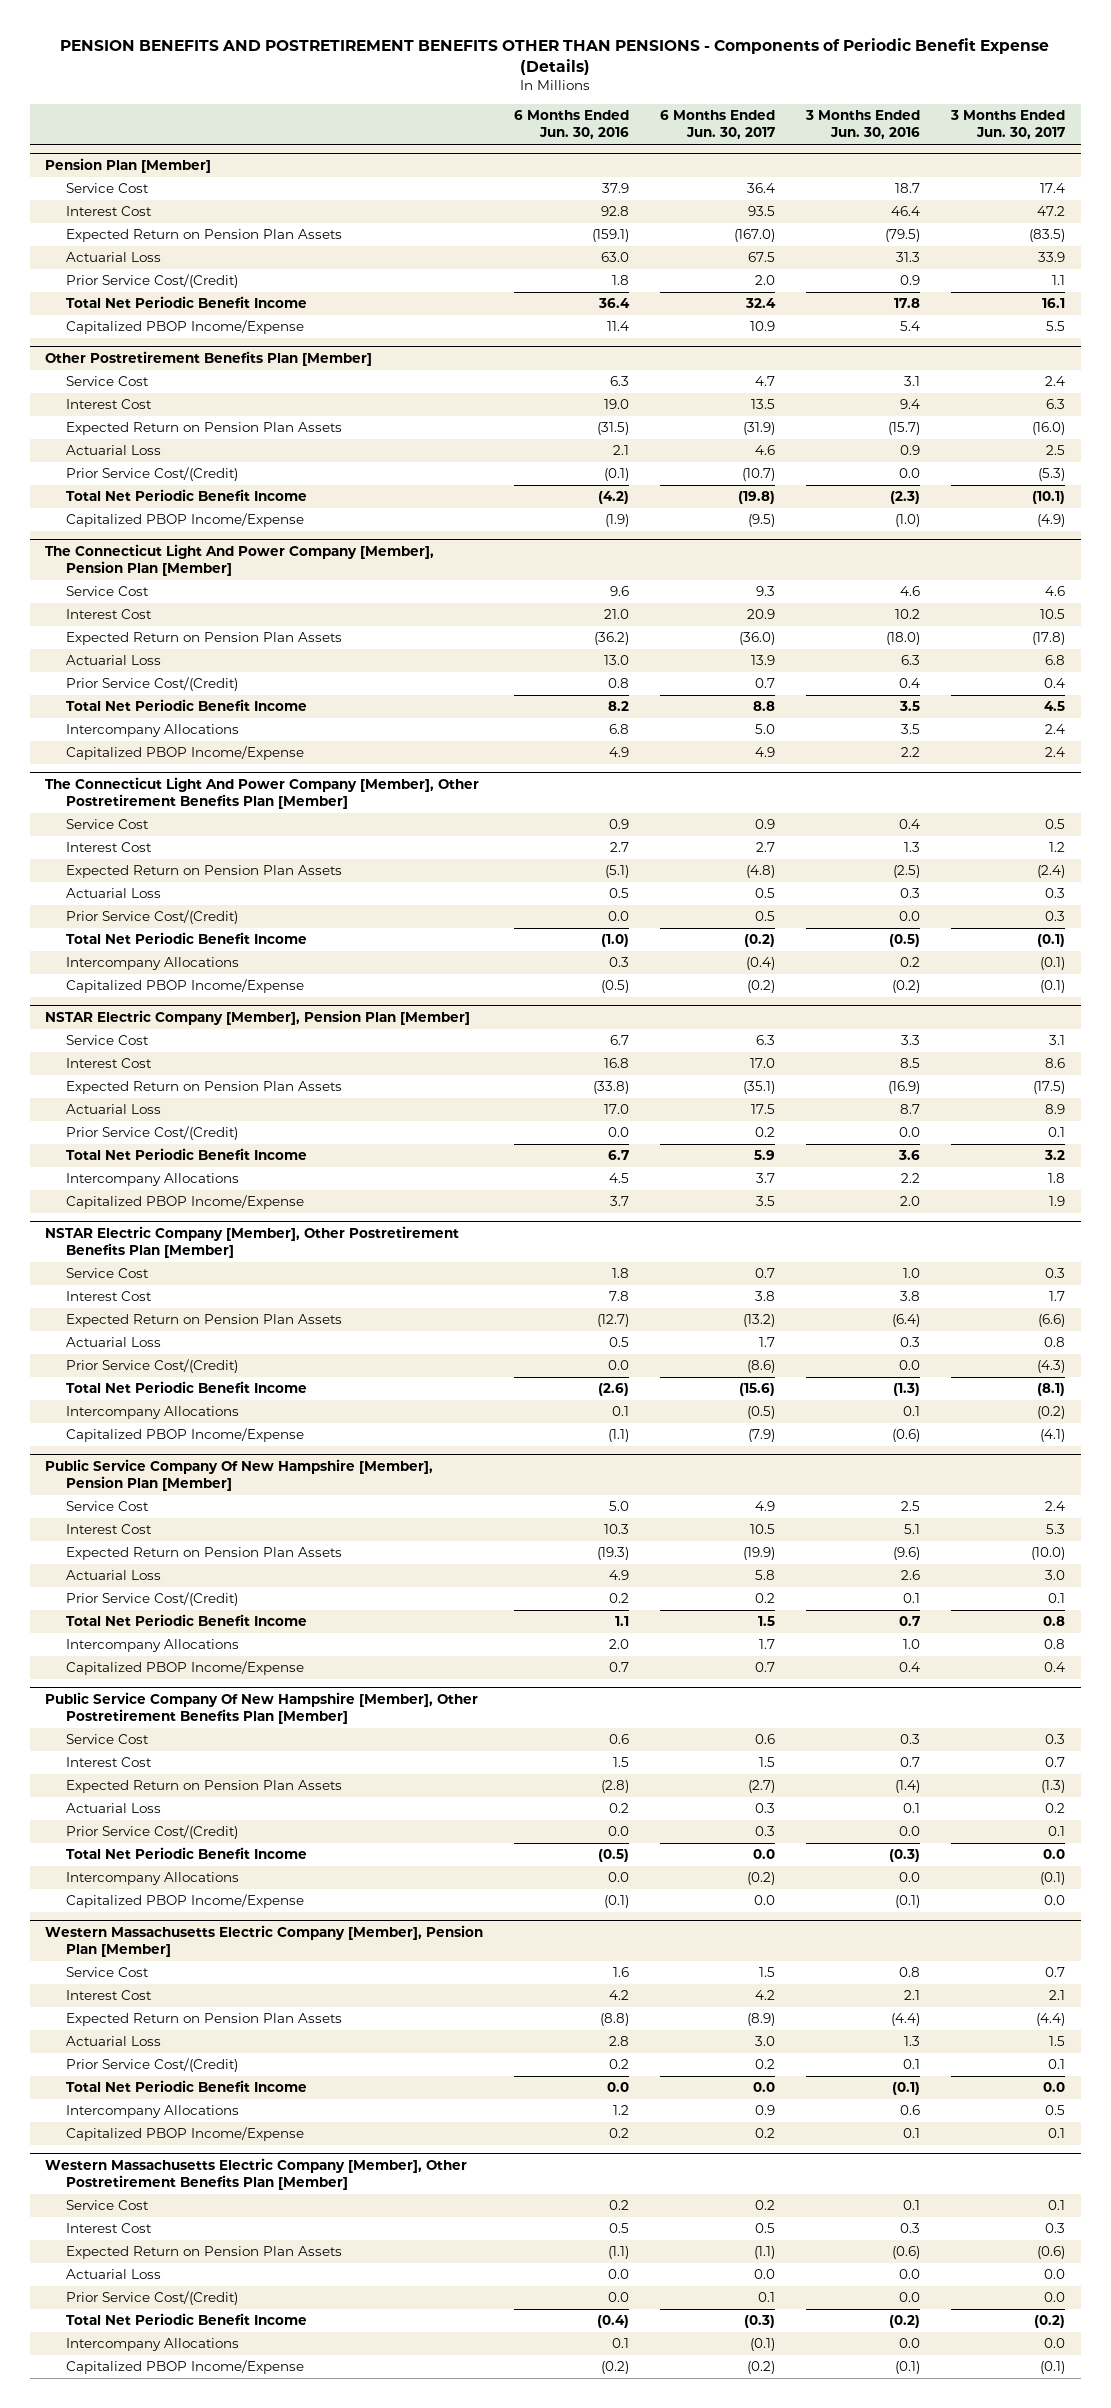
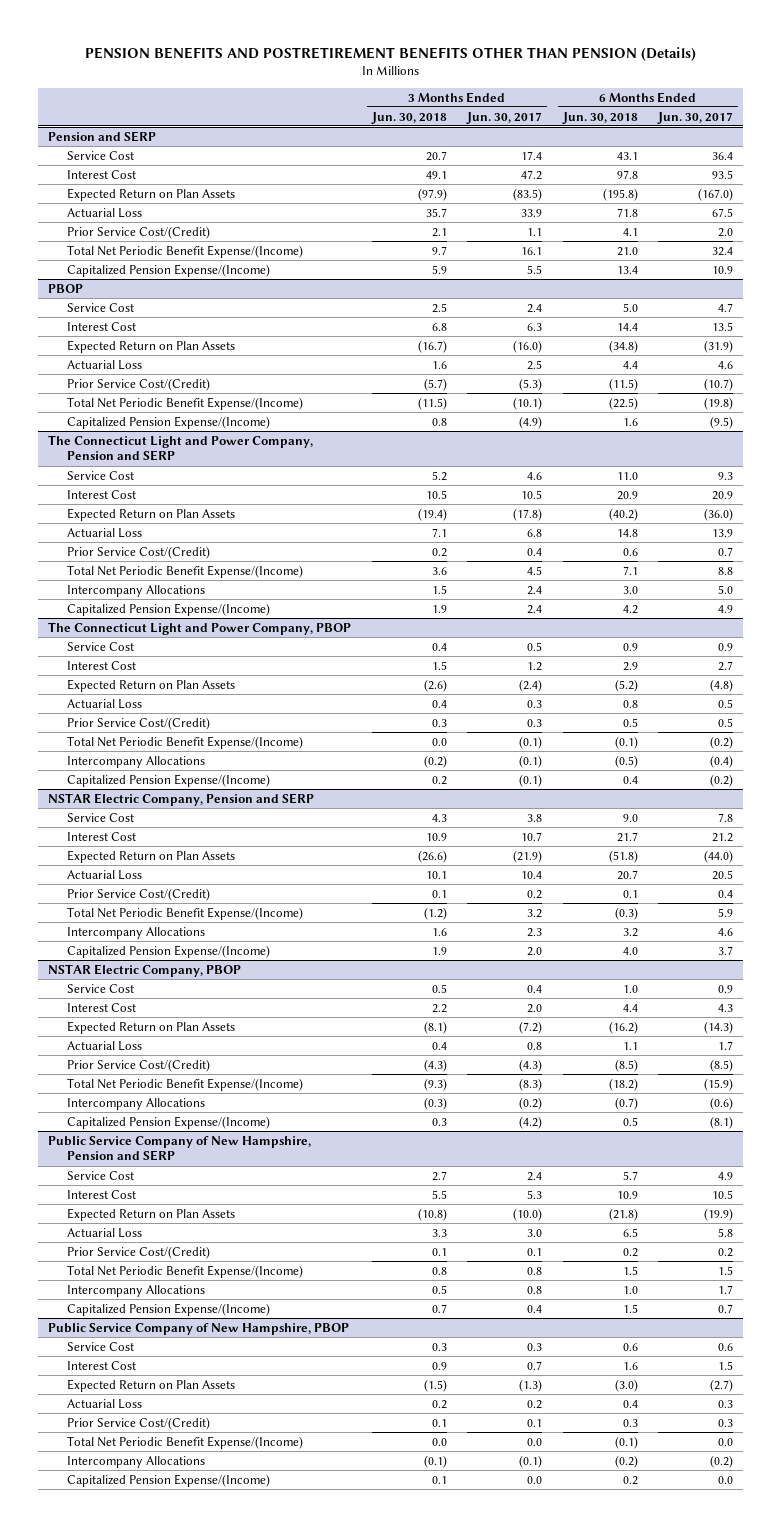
- PENSION BENEFITS AND POSTRETIREMENT BENEFITS OTHER THAN PENSIONS - Components of Periodic Benefit Expense (Details)
+ PENSION BENEFITS AND POSTRETIREMENT BENEFITS OTHER THAN PENSION (Details)
- | 6 Months Ended Jun. 30, 2016 | 6 Months Ended Jun. 30, 2017 | 3 Months Ended Jun. 30, 2016 | 3 Months Ended Jun. 30, 2017
+ | 3 Months Ended Jun. 30, 2018 | 3 Months Ended Jun. 30, 2017 | 6 Months Ended Jun. 30, 2018 | 6 Months Ended Jun. 30, 2017
- Pension Plan [Member]
+ Pension and SERP
- Expected Return on Pension Plan Assets | (159.1) | (167.0) | (79.5) | (83.5)
+ Expected Return on Plan Assets | (97.9) | (83.5) | (195.8) | (167.0)
- Total Net Periodic Benefit Income | 36.4 | 32.4 | 17.8 | 16.1
- Capitalized PBOP Income/Expense | 11.4 | 10.9 | 5.4 | 5.5
- Other Postretirement Benefits Plan [Member]
+ Total Net Periodic Benefit Expense/(Income) | 9.7 | 16.1 | 21.0 | 32.4
+ Capitalized Pension Expense/(Income) | 5.9 | 5.5 | 13.4 | 10.9
+ PBOP
- Expected Return on Pension Plan Assets | (31.5) | (31.9) | (15.7) | (16.0)
+ Expected Return on Plan Assets | (16.7) | (16.0) | (34.8) | (31.9)
- Total Net Periodic Benefit Income | (4.2) | (19.8) | (2.3) | (10.1)
- Capitalized PBOP Income/Expense | (1.9) | (9.5) | (1.0) | (4.9)
- The Connecticut Light And Power Company [Member], Pension Plan [Member]
+ Total Net Periodic Benefit Expense/(Income) | (11.5) | (10.1) | (22.5) | (19.8)
+ Capitalized Pension Expense/(Income) | 0.8 | (4.9) | 1.6 | (9.5)
+ The Connecticut Light and Power Company, Pension and SERP
- Expected Return on Pension Plan Assets | (36.2) | (36.0) | (18.0) | (17.8)
+ Expected Return on Plan Assets | (19.4) | (17.8) | (40.2) | (36.0)
- Total Net Periodic Benefit Income | 8.2 | 8.8 | 3.5 | 4.5
+ Total Net Periodic Benefit Expense/(Income) | 3.6 | 4.5 | 7.1 | 8.8
- Capitalized PBOP Income/Expense | 4.9 | 4.9 | 2.2 | 2.4
- The Connecticut Light And Power Company [Member], Other Postretirement Benefits Plan [Member]
+ Capitalized Pension Expense/(Income) | 1.9 | 2.4 | 4.2 | 4.9
+ The Connecticut Light and Power Company, PBOP
- Expected Return on Pension Plan Assets | (5.1) | (4.8) | (2.5) | (2.4)
+ Expected Return on Plan Assets | (2.6) | (2.4) | (5.2) | (4.8)
- Total Net Periodic Benefit Income | (1.0) | (0.2) | (0.5) | (0.1)
+ Total Net Periodic Benefit Expense/(Income) | 0.0 | (0.1) | (0.1) | (0.2)
- Capitalized PBOP Income/Expense | (0.5) | (0.2) | (0.2) | (0.1)
- NSTAR Electric Company [Member], Pension Plan [Member]
- Service Cost | 6.7 | 6.3 | 3.3 | 3.1
- Interest Cost | 16.8 | 17.0 | 8.5 | 8.6
- Expected Return on Pension Plan Assets | (33.8) | (35.1) | (16.9) | (17.5)
- Actuarial Loss | 17.0 | 17.5 | 8.7 | 8.9
- Prior Service Cost/(Credit) | 0.0 | 0.2 | 0.0 | 0.1
- Total Net Periodic Benefit Income | 6.7 | 5.9 | 3.6 | 3.2
- Intercompany Allocations | 4.5 | 3.7 | 2.2 | 1.8
- Capitalized PBOP Income/Expense | 3.7 | 3.5 | 2.0 | 1.9
- NSTAR Electric Company [Member], Other Postretirement Benefits Plan [Member]
- Service Cost | 1.8 | 0.7 | 1.0 | 0.3
- Interest Cost | 7.8 | 3.8 | 3.8 | 1.7
- Expected Return on Pension Plan Assets | (12.7) | (13.2) | (6.4) | (6.6)
+ Capitalized Pension Expense/(Income) | 0.2 | (0.1) | 0.4 | (0.2)
+ NSTAR Electric Company, Pension and SERP
+ Service Cost | 4.3 | 3.8 | 9.0 | 7.8
+ Interest Cost | 10.9 | 10.7 | 21.7 | 21.2
+ Expected Return on Plan Assets | (26.6) | (21.9) | (51.8) | (44.0)
+ Actuarial Loss | 10.1 | 10.4 | 20.7 | 20.5
+ Prior Service Cost/(Credit) | 0.1 | 0.2 | 0.1 | 0.4
+ Total Net Periodic Benefit Expense/(Income) | (1.2) | 3.2 | (0.3) | 5.9
+ Intercompany Allocations | 1.6 | 2.3 | 3.2 | 4.6
+ Capitalized Pension Expense/(Income) | 1.9 | 2.0 | 4.0 | 3.7
+ NSTAR Electric Company, PBOP
+ Service Cost | 0.5 | 0.4 | 1.0 | 0.9
+ Interest Cost | 2.2 | 2.0 | 4.4 | 4.3
+ Expected Return on Plan Assets | (8.1) | (7.2) | (16.2) | (14.3)
- Prior Service Cost/(Credit) | 0.0 | (8.6) | 0.0 | (4.3)
- Total Net Periodic Benefit Income | (2.6) | (15.6) | (1.3) | (8.1)
- Intercompany Allocations | 0.1 | (0.5) | 0.1 | (0.2)
- Capitalized PBOP Income/Expense | (1.1) | (7.9) | (0.6) | (4.1)
- Public Service Company Of New Hampshire [Member], Pension Plan [Member]
+ Prior Service Cost/(Credit) | (4.3) | (4.3) | (8.5) | (8.5)
+ Total Net Periodic Benefit Expense/(Income) | (9.3) | (8.3) | (18.2) | (15.9)
+ Intercompany Allocations | (0.3) | (0.2) | (0.7) | (0.6)
+ Capitalized Pension Expense/(Income) | 0.3 | (4.2) | 0.5 | (8.1)
+ Public Service Company of New Hampshire, Pension and SERP
- Expected Return on Pension Plan Assets | (19.3) | (19.9) | (9.6) | (10.0)
+ Expected Return on Plan Assets | (10.8) | (10.0) | (21.8) | (19.9)
- Total Net Periodic Benefit Income | 1.1 | 1.5 | 0.7 | 0.8
+ Total Net Periodic Benefit Expense/(Income) | 0.8 | 0.8 | 1.5 | 1.5
- Capitalized PBOP Income/Expense | 0.7 | 0.7 | 0.4 | 0.4
- Public Service Company Of New Hampshire [Member], Other Postretirement Benefits Plan [Member]
+ Capitalized Pension Expense/(Income) | 0.7 | 0.4 | 1.5 | 0.7
+ Public Service Company of New Hampshire, PBOP
- Expected Return on Pension Plan Assets | (2.8) | (2.7) | (1.4) | (1.3)
+ Expected Return on Plan Assets | (1.5) | (1.3) | (3.0) | (2.7)
- Total Net Periodic Benefit Income | (0.5) | 0.0 | (0.3) | 0.0
+ Total Net Periodic Benefit Expense/(Income) | 0.0 | 0.0 | (0.1) | 0.0
- Capitalized PBOP Income/Expense | (0.1) | 0.0 | (0.1) | 0.0
- Western Massachusetts Electric Company [Member], Pension Plan [Member]
- Service Cost | 1.6 | 1.5 | 0.8 | 0.7
- Interest Cost | 4.2 | 4.2 | 2.1 | 2.1
- Expected Return on Pension Plan Assets | (8.8) | (8.9) | (4.4) | (4.4)
- Actuarial Loss | 2.8 | 3.0 | 1.3 | 1.5
- Prior Service Cost/(Credit) | 0.2 | 0.2 | 0.1 | 0.1
- Total Net Periodic Benefit Income | 0.0 | 0.0 | (0.1) | 0.0
- Intercompany Allocations | 1.2 | 0.9 | 0.6 | 0.5
- Capitalized PBOP Income/Expense | 0.2 | 0.2 | 0.1 | 0.1
- Western Massachusetts Electric Company [Member], Other Postretirement Benefits Plan [Member]
- Service Cost | 0.2 | 0.2 | 0.1 | 0.1
- Interest Cost | 0.5 | 0.5 | 0.3 | 0.3
- Expected Return on Pension Plan Assets | (1.1) | (1.1) | (0.6) | (0.6)
- Actuarial Loss | 0.0 | 0.0 | 0.0 | 0.0
- Prior Service Cost/(Credit) | 0.0 | 0.1 | 0.0 | 0.0
- Total Net Periodic Benefit Income | (0.4) | (0.3) | (0.2) | (0.2)
- Intercompany Allocations | 0.1 | (0.1) | 0.0 | 0.0
- Capitalized PBOP Income/Expense | (0.2) | (0.2) | (0.1) | (0.1)
+ Capitalized Pension Expense/(Income) | 0.1 | 0.0 | 0.2 | 0.0

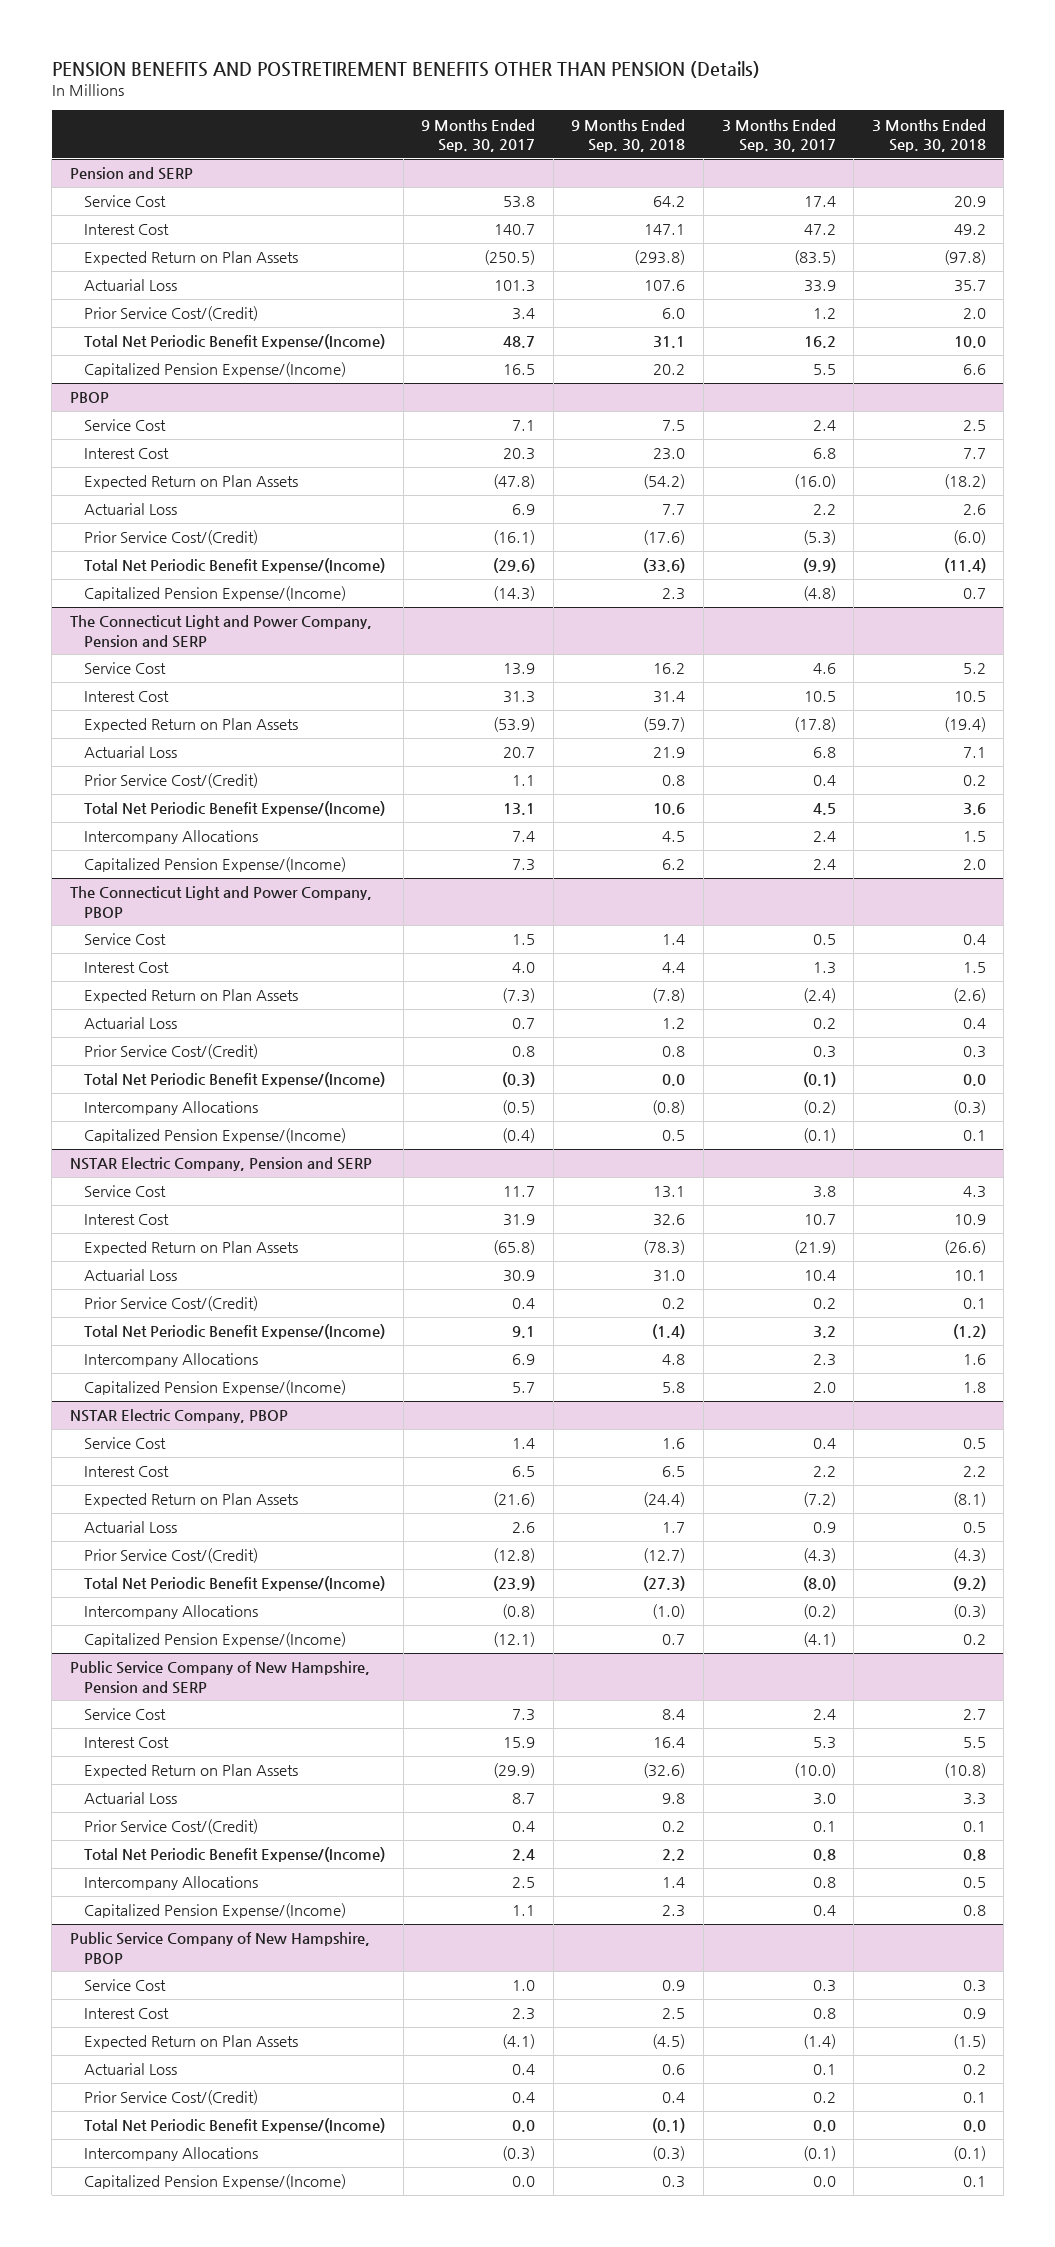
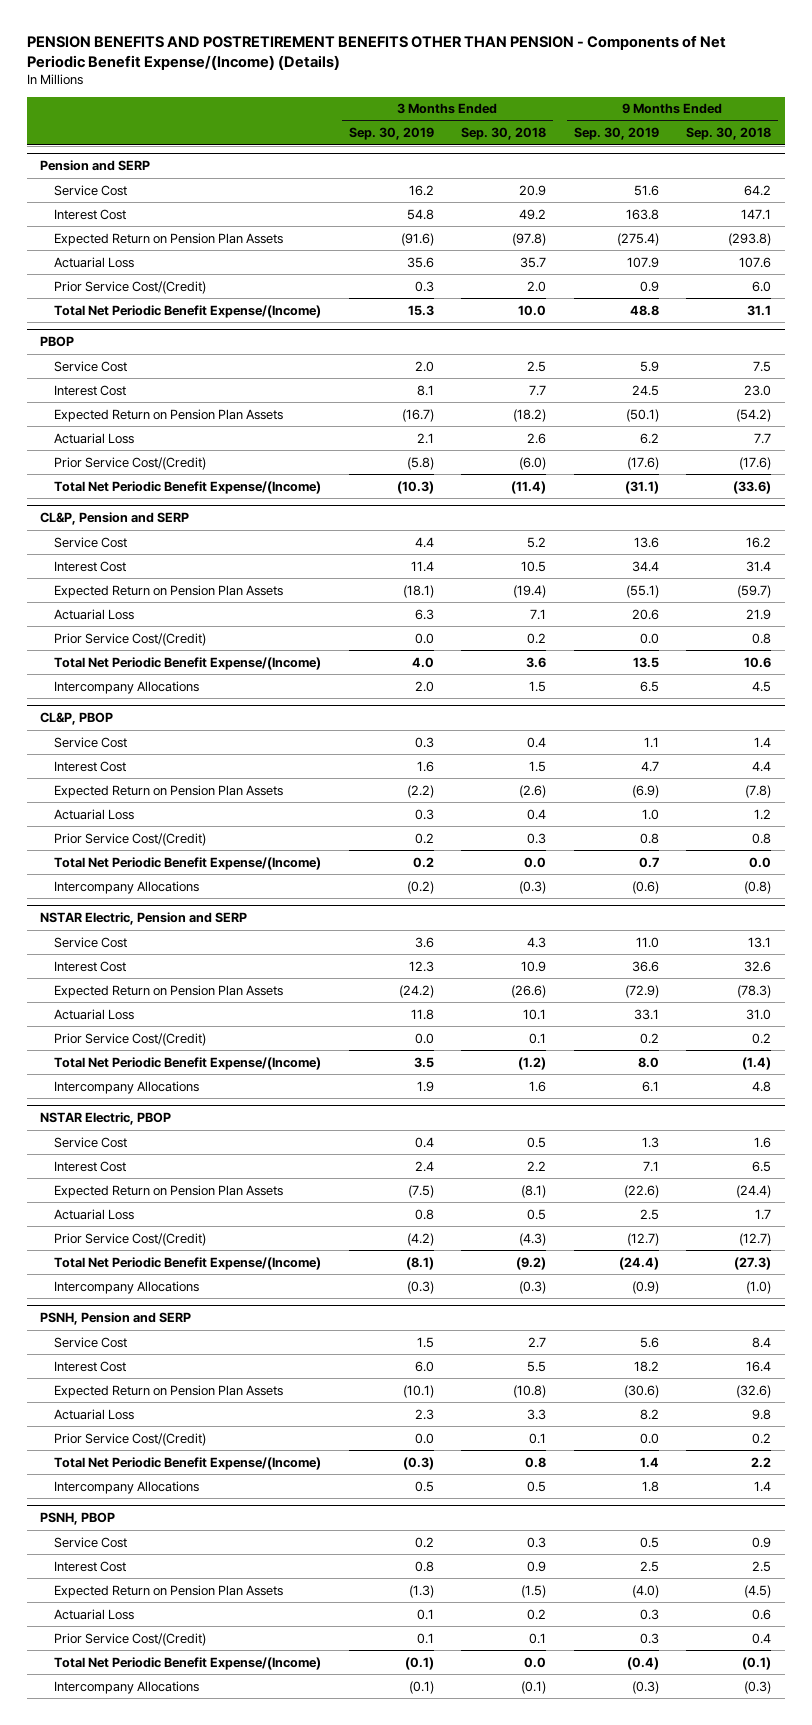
- PENSION BENEFITS AND POSTRETIREMENT BENEFITS OTHER THAN PENSION (Details)
+ PENSION BENEFITS AND POSTRETIREMENT BENEFITS OTHER THAN PENSION - Components of Net Periodic Benefit Expense/(Income) (Details)
- | 9 Months Ended Sep. 30, 2017 | 9 Months Ended Sep. 30, 2018 | 3 Months Ended Sep. 30, 2017 | 3 Months Ended Sep. 30, 2018
+ | 3 Months Ended Sep. 30, 2019 | 3 Months Ended Sep. 30, 2018 | 9 Months Ended Sep. 30, 2019 | 9 Months Ended Sep. 30, 2018
@ Pension and SERP
- Expected Return on Plan Assets | (250.5) | (293.8) | (83.5) | (97.8)
+ Expected Return on Pension Plan Assets | (91.6) | (97.8) | (275.4) | (293.8)
- Capitalized Pension Expense/(Income) | 16.5 | 20.2 | 5.5 | 6.6
@ PBOP
- Expected Return on Plan Assets | (47.8) | (54.2) | (16.0) | (18.2)
+ Expected Return on Pension Plan Assets | (16.7) | (18.2) | (50.1) | (54.2)
- Capitalized Pension Expense/(Income) | (14.3) | 2.3 | (4.8) | 0.7
- The Connecticut Light and Power Company, Pension and SERP
+ CL&P, Pension and SERP
- Expected Return on Plan Assets | (53.9) | (59.7) | (17.8) | (19.4)
+ Expected Return on Pension Plan Assets | (18.1) | (19.4) | (55.1) | (59.7)
- Capitalized Pension Expense/(Income) | 7.3 | 6.2 | 2.4 | 2.0
- The Connecticut Light and Power Company, PBOP
+ CL&P, PBOP
- Expected Return on Plan Assets | (7.3) | (7.8) | (2.4) | (2.6)
+ Expected Return on Pension Plan Assets | (2.2) | (2.6) | (6.9) | (7.8)
- Capitalized Pension Expense/(Income) | (0.4) | 0.5 | (0.1) | 0.1
- NSTAR Electric Company, Pension and SERP
+ NSTAR Electric, Pension and SERP
- Expected Return on Plan Assets | (65.8) | (78.3) | (21.9) | (26.6)
+ Expected Return on Pension Plan Assets | (24.2) | (26.6) | (72.9) | (78.3)
- Capitalized Pension Expense/(Income) | 5.7 | 5.8 | 2.0 | 1.8
- NSTAR Electric Company, PBOP
+ NSTAR Electric, PBOP
- Expected Return on Plan Assets | (21.6) | (24.4) | (7.2) | (8.1)
+ Expected Return on Pension Plan Assets | (7.5) | (8.1) | (22.6) | (24.4)
- Capitalized Pension Expense/(Income) | (12.1) | 0.7 | (4.1) | 0.2
- Public Service Company of New Hampshire, Pension and SERP
+ PSNH, Pension and SERP
- Expected Return on Plan Assets | (29.9) | (32.6) | (10.0) | (10.8)
+ Expected Return on Pension Plan Assets | (10.1) | (10.8) | (30.6) | (32.6)
- Capitalized Pension Expense/(Income) | 1.1 | 2.3 | 0.4 | 0.8
- Public Service Company of New Hampshire, PBOP
+ PSNH, PBOP
- Expected Return on Plan Assets | (4.1) | (4.5) | (1.4) | (1.5)
+ Expected Return on Pension Plan Assets | (1.3) | (1.5) | (4.0) | (4.5)
- Capitalized Pension Expense/(Income) | 0.0 | 0.3 | 0.0 | 0.1

